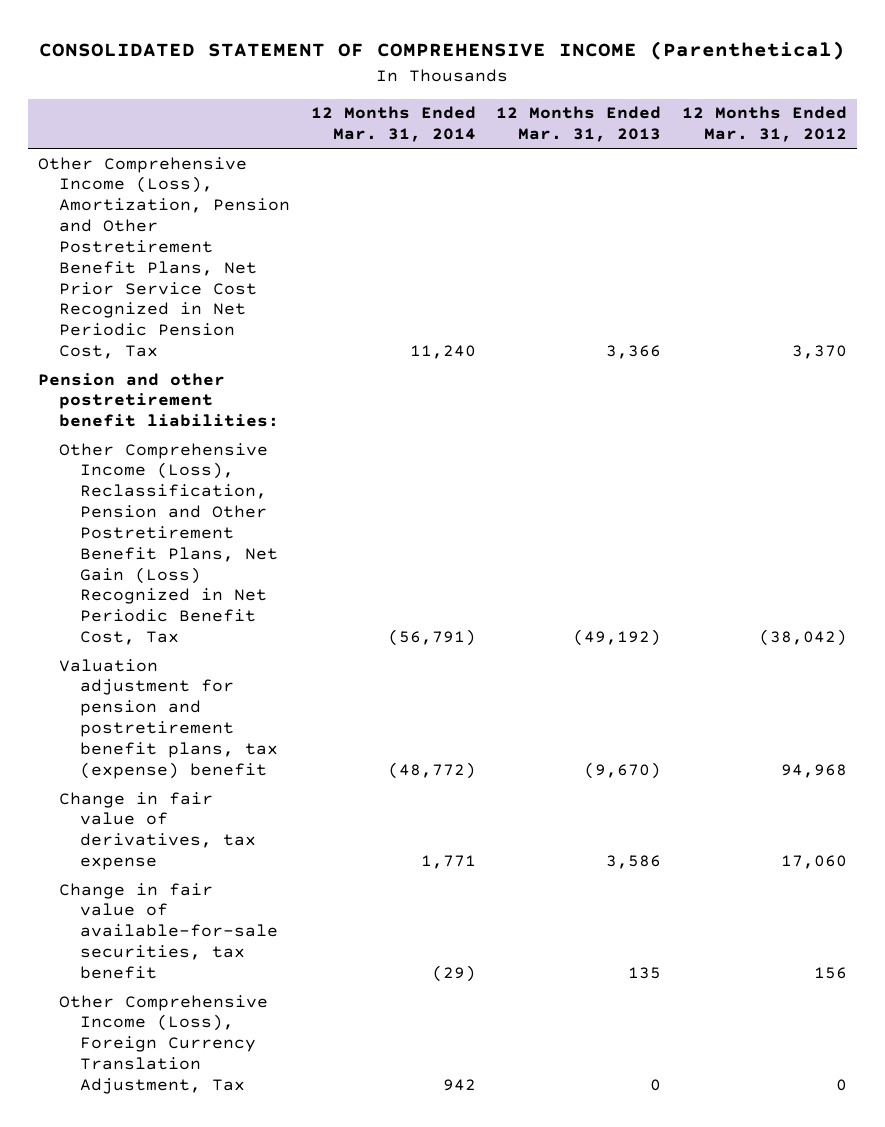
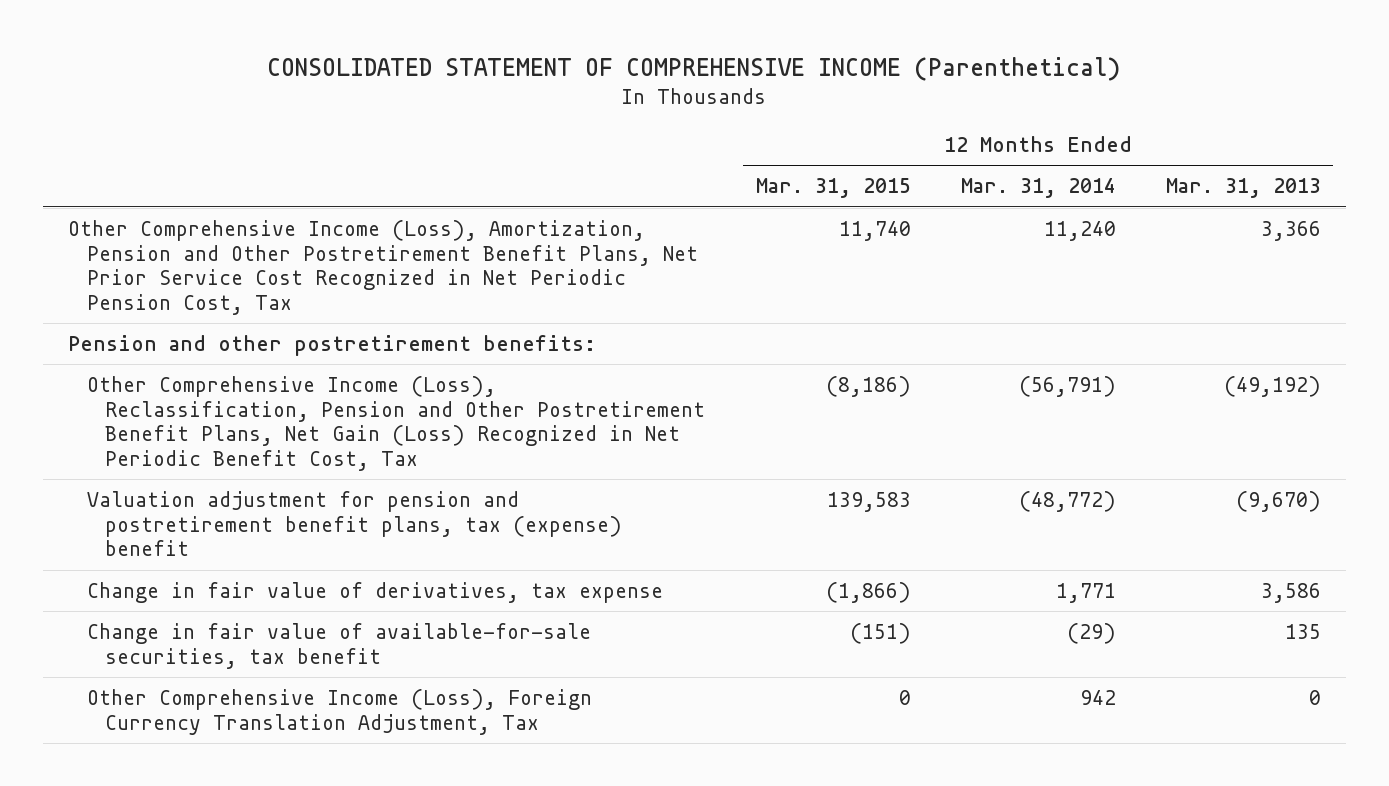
- | 12 Months Ended Mar. 31, 2014 | 12 Months Ended Mar. 31, 2013 | 12 Months Ended Mar. 31, 2012
+ | 12 Months Ended Mar. 31, 2015 | 12 Months Ended Mar. 31, 2014 | 12 Months Ended Mar. 31, 2013
- Pension and other postretirement benefit liabilities:
+ Pension and other postretirement benefits:

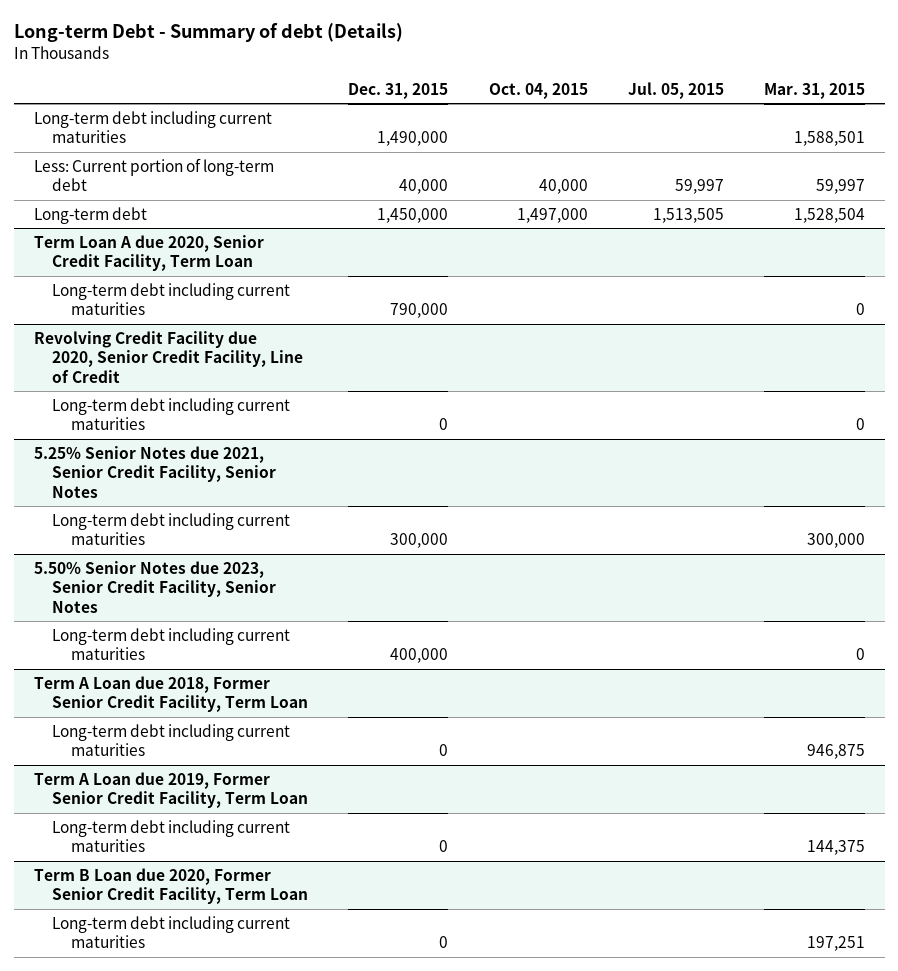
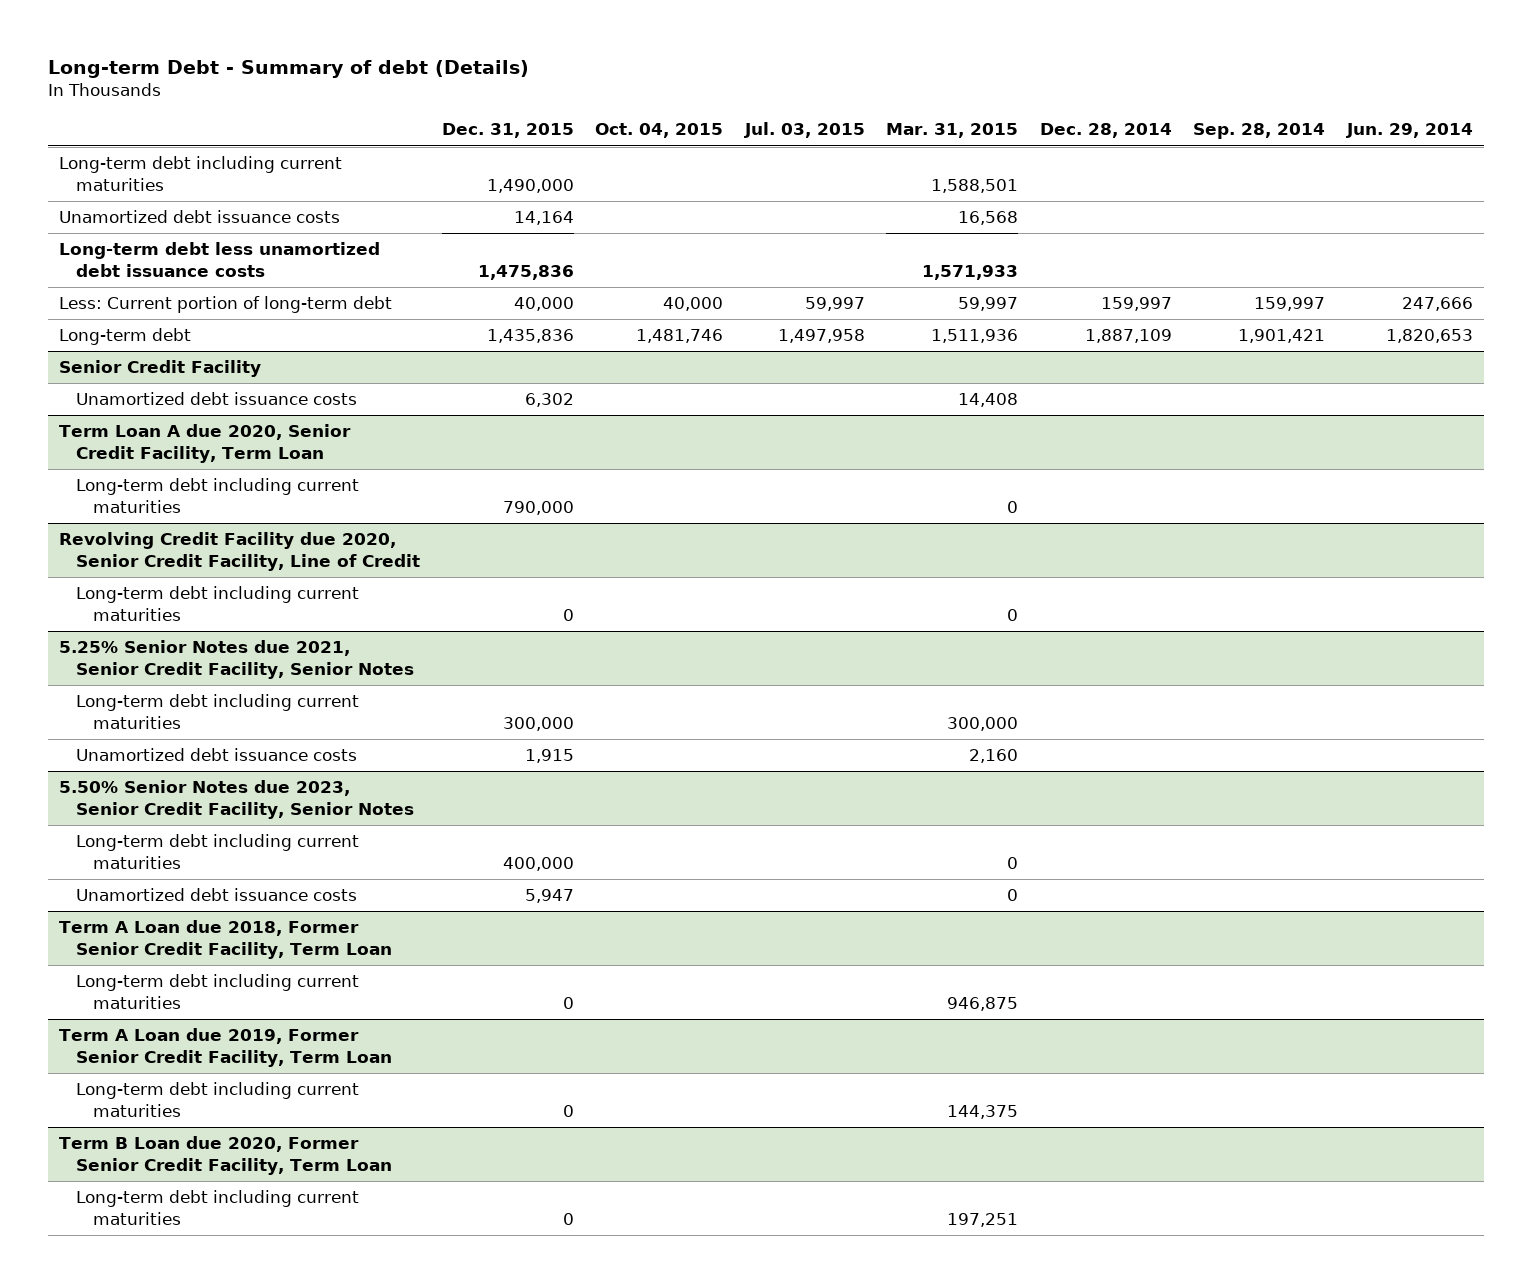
- | Dec. 31, 2015 | Oct. 04, 2015 | Jul. 05, 2015 | Mar. 31, 2015
+ | Dec. 31, 2015 | Oct. 04, 2015 | Jul. 03, 2015 | Mar. 31, 2015 | Dec. 28, 2014 | Sep. 28, 2014 | Jun. 29, 2014
+ Unamortized debt issuance costs | 14,164 | | | 16,568 | | |
+ Long-term debt less unamortized debt issuance costs | 1,475,836 | | | 1,571,933 | | |
- Long-term debt | 1,450,000 | 1,497,000 | 1,513,505 | 1,528,504
+ Long-term debt | 1,435,836 | 1,481,746 | 1,497,958 | 1,511,936 | 1,887,109 | 1,901,421 | 1,820,653
+ Senior Credit Facility
+ Unamortized debt issuance costs | 6,302 | | | 14,408 | | |
@ 5.25% Senior Notes due 2021, Senior Credit Facility, Senior Notes
+ Unamortized debt issuance costs | 1,915 | | | 2,160 | | |
@ 5.50% Senior Notes due 2023, Senior Credit Facility, Senior Notes
+ Unamortized debt issuance costs | 5,947 | | | 0 | | |

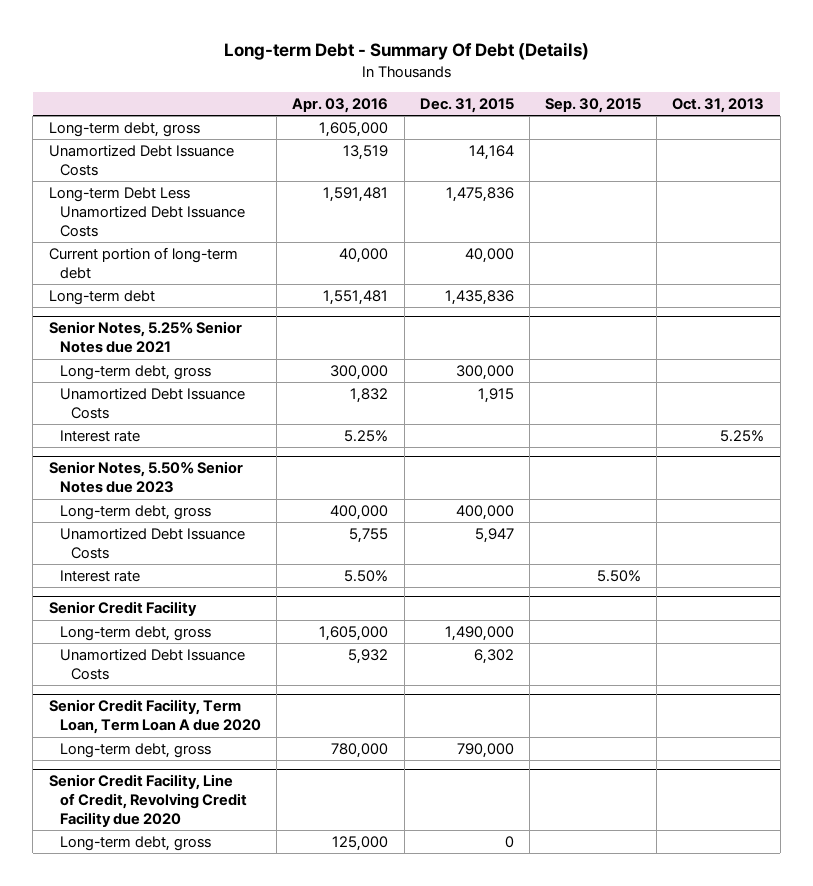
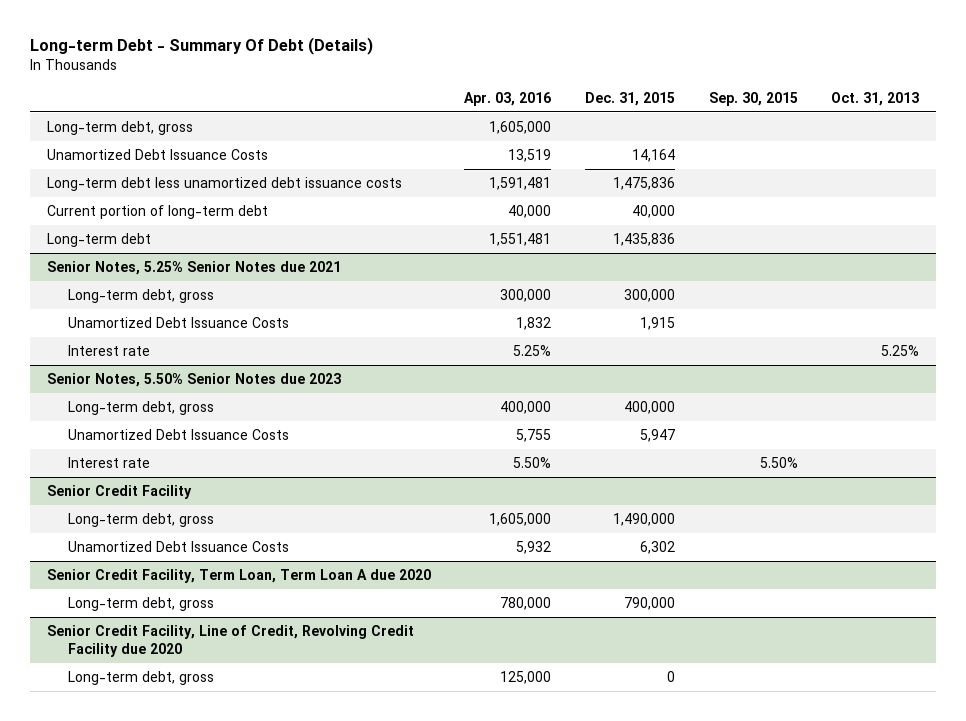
- Long-term Debt Less Unamortized Debt Issuance Costs | 1,591,481 | 1,475,836 | |
+ Long-term debt less unamortized debt issuance costs | 1,591,481 | 1,475,836 | |

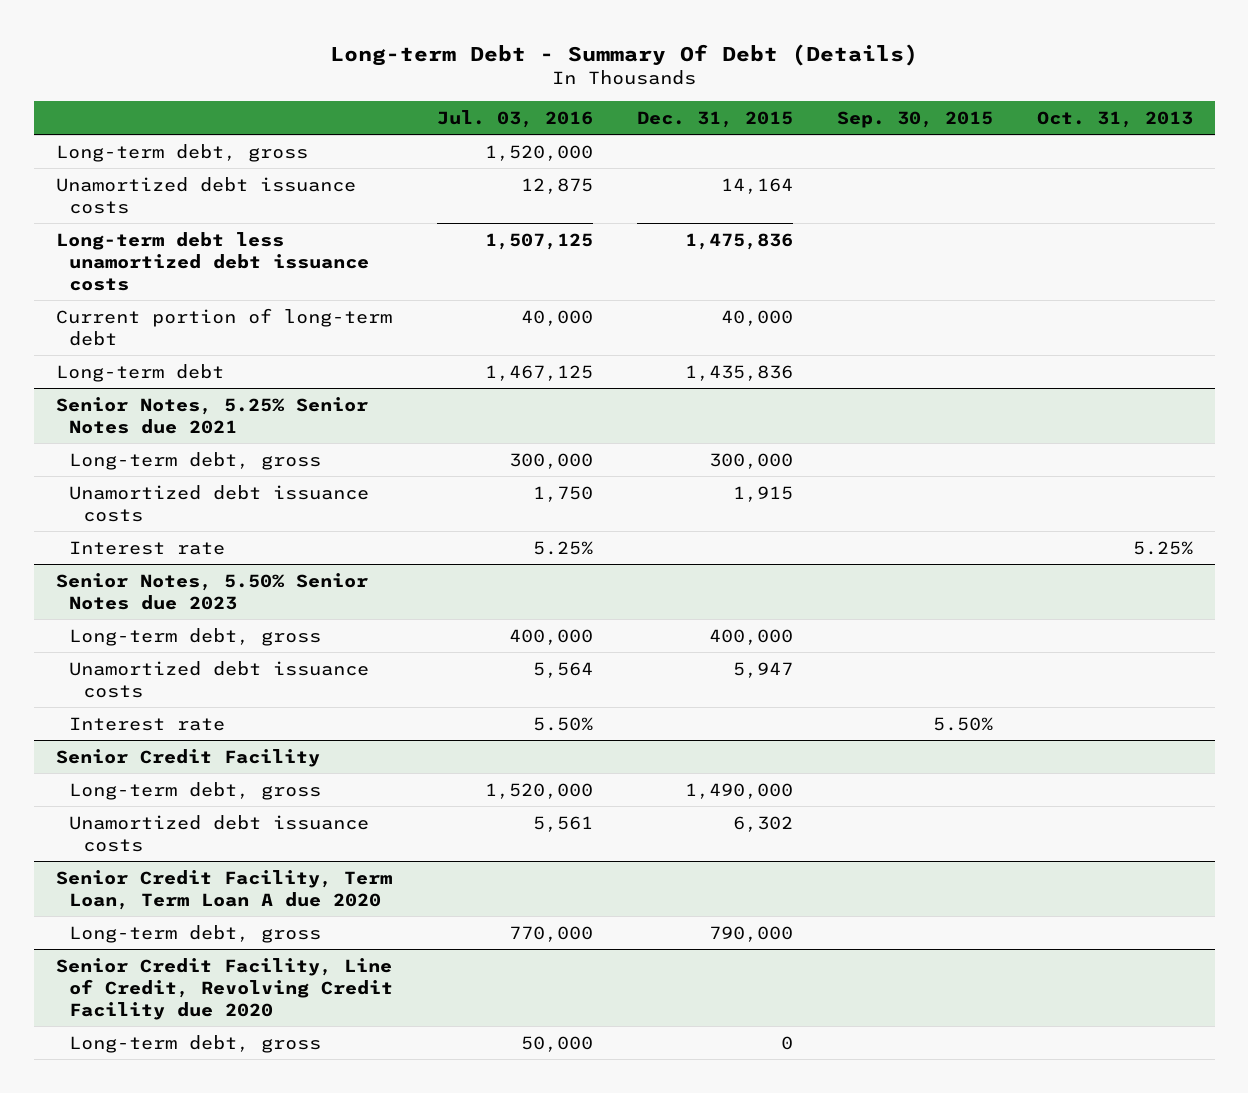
- | Apr. 03, 2016 | Dec. 31, 2015 | Sep. 30, 2015 | Oct. 31, 2013
+ | Jul. 03, 2016 | Dec. 31, 2015 | Sep. 30, 2015 | Oct. 31, 2013
- Unamortized Debt Issuance Costs | 13,519 | 14,164 | |
+ Unamortized debt issuance costs | 12,875 | 14,164 | |
@ Senior Notes, 5.25% Senior Notes due 2021
- Unamortized Debt Issuance Costs | 1,832 | 1,915 | |
+ Unamortized debt issuance costs | 1,750 | 1,915 | |
@ Senior Notes, 5.50% Senior Notes due 2023
- Unamortized Debt Issuance Costs | 5,755 | 5,947 | |
+ Unamortized debt issuance costs | 5,564 | 5,947 | |
@ Senior Credit Facility
- Unamortized Debt Issuance Costs | 5,932 | 6,302 | |
+ Unamortized debt issuance costs | 5,561 | 6,302 | |

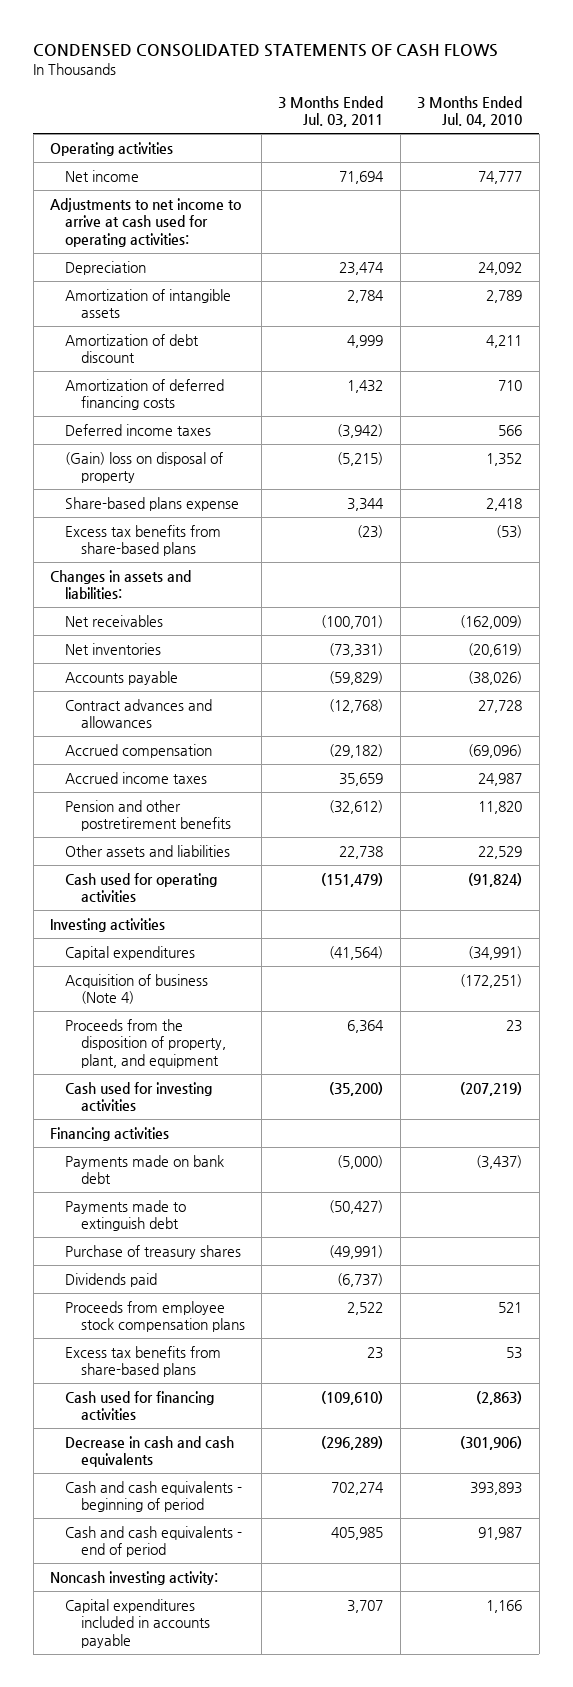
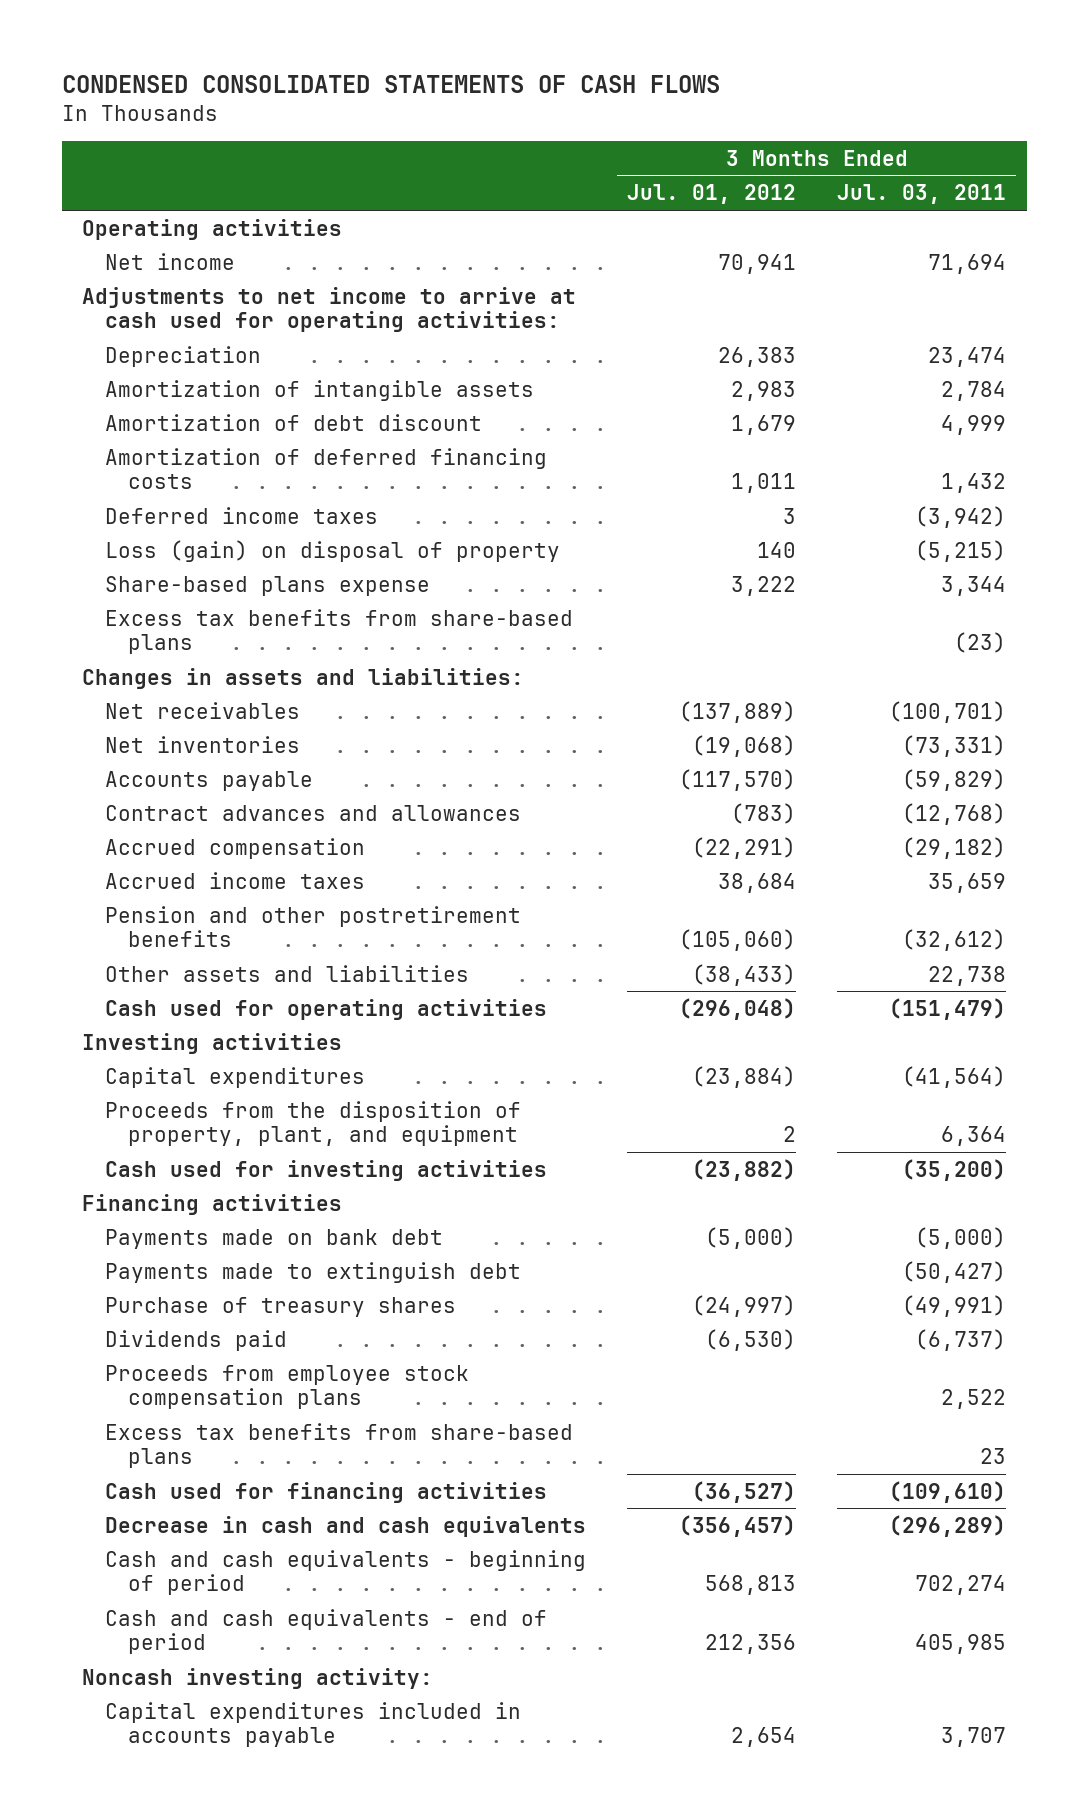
- | 3 Months Ended Jul. 03, 2011 | 3 Months Ended Jul. 04, 2010
+ | 3 Months Ended Jul. 01, 2012 | 3 Months Ended Jul. 03, 2011
- (Gain) loss on disposal of property | (5,215) | 1,352
+ Loss (gain) on disposal of property | 140 | (5,215)
- Acquisition of business (Note 4) | | (172,251)

